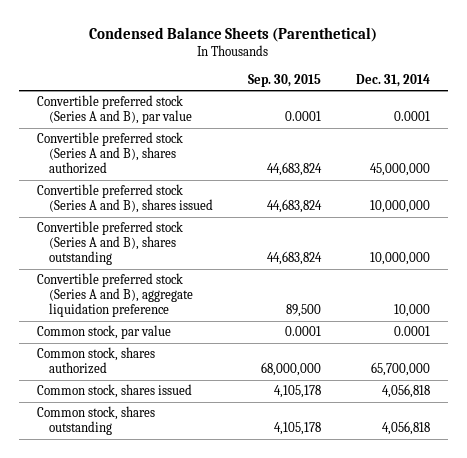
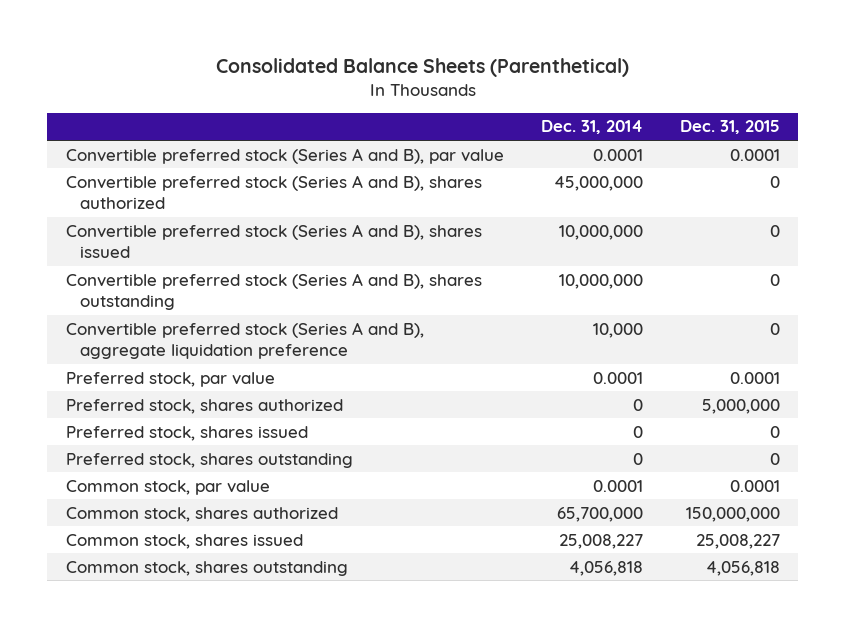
- Condensed Balance Sheets (Parenthetical)
+ Consolidated Balance Sheets (Parenthetical)
- | Sep. 30, 2015 | Dec. 31, 2014
+ | Dec. 31, 2014 | Dec. 31, 2015
+ Preferred stock, par value | 0.0001 | 0.0001
+ Preferred stock, shares authorized | 0 | 5,000,000
+ Preferred stock, shares issued | 0 | 0
+ Preferred stock, shares outstanding | 0 | 0
- Common stock, shares issued | 4,105,178 | 4,056,818
+ Common stock, shares issued | 25,008,227 | 25,008,227

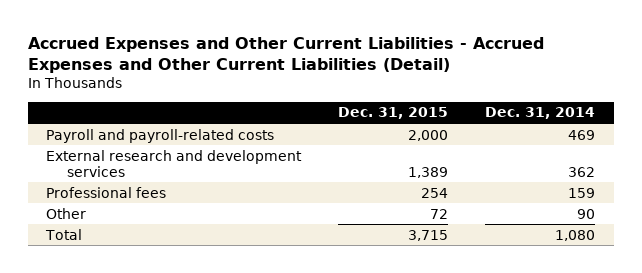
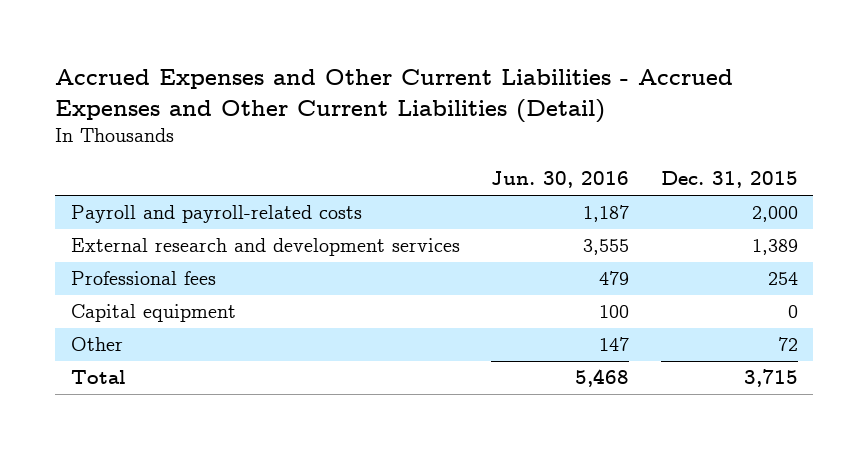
- | Dec. 31, 2015 | Dec. 31, 2014
+ | Jun. 30, 2016 | Dec. 31, 2015
+ Capital equipment | 100 | 0

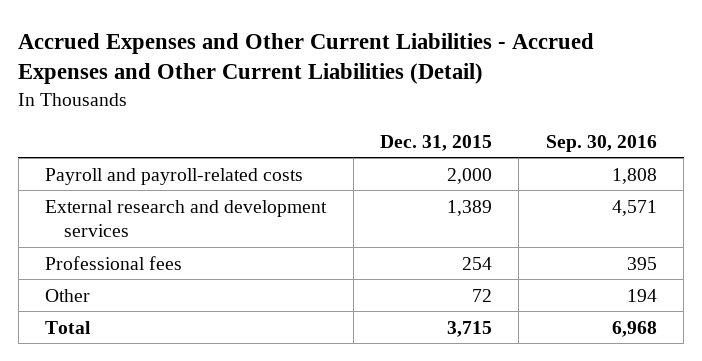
- | Jun. 30, 2016 | Dec. 31, 2015
+ | Dec. 31, 2015 | Sep. 30, 2016
- Capital equipment | 100 | 0

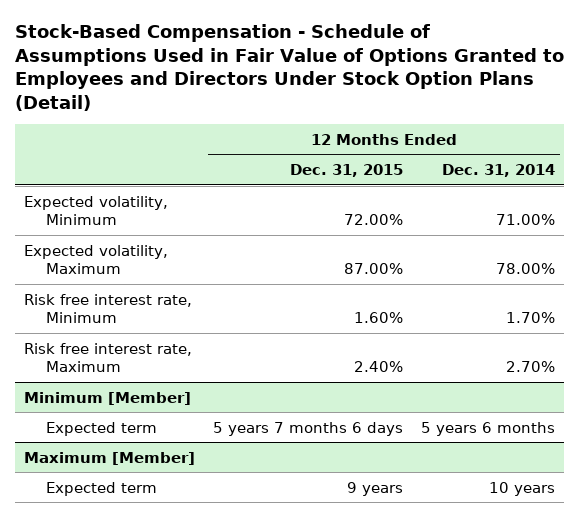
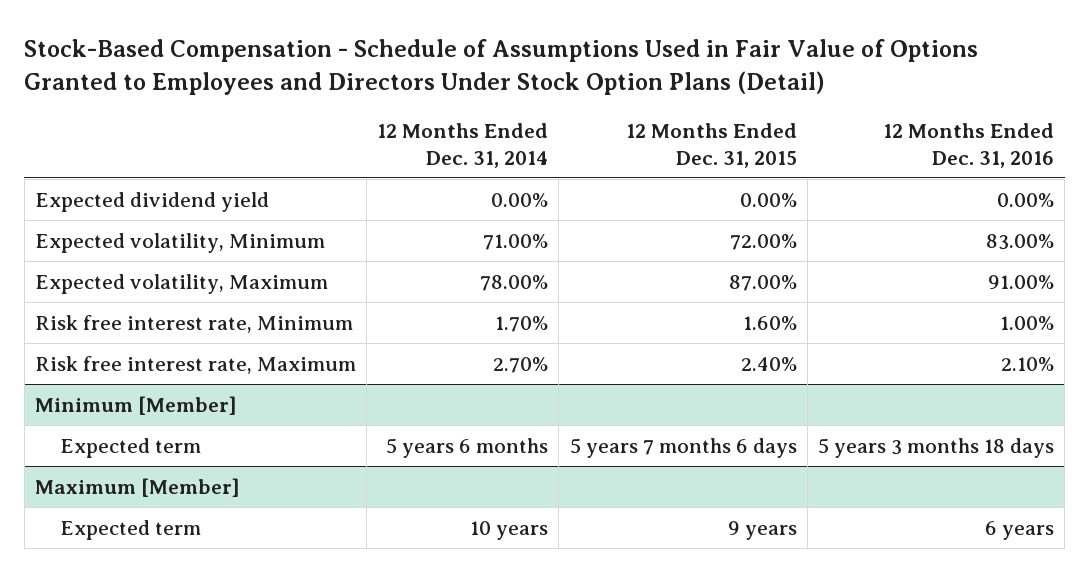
- | 12 Months Ended Dec. 31, 2015 | 12 Months Ended Dec. 31, 2014
+ | 12 Months Ended Dec. 31, 2014 | 12 Months Ended Dec. 31, 2015 | 12 Months Ended Dec. 31, 2016
+ Expected dividend yield | 0.00% | 0.00% | 0.00%

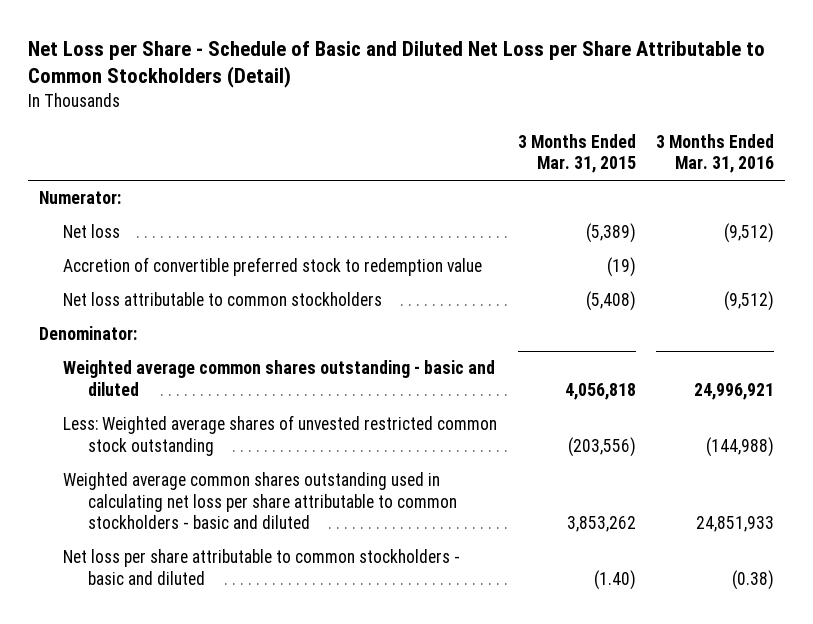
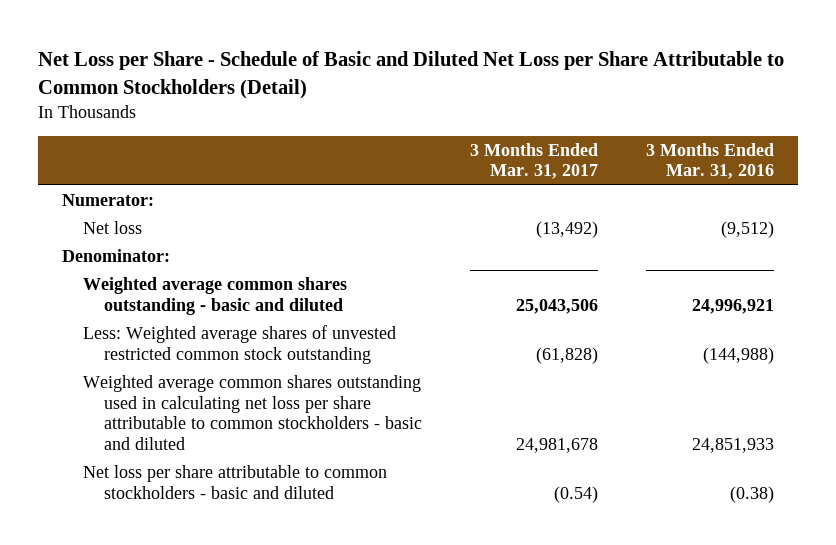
- | 3 Months Ended Mar. 31, 2015 | 3 Months Ended Mar. 31, 2016
+ | 3 Months Ended Mar. 31, 2017 | 3 Months Ended Mar. 31, 2016
- Accretion of convertible preferred stock to redemption value | (19) |
- Net loss attributable to common stockholders | (5,408) | (9,512)

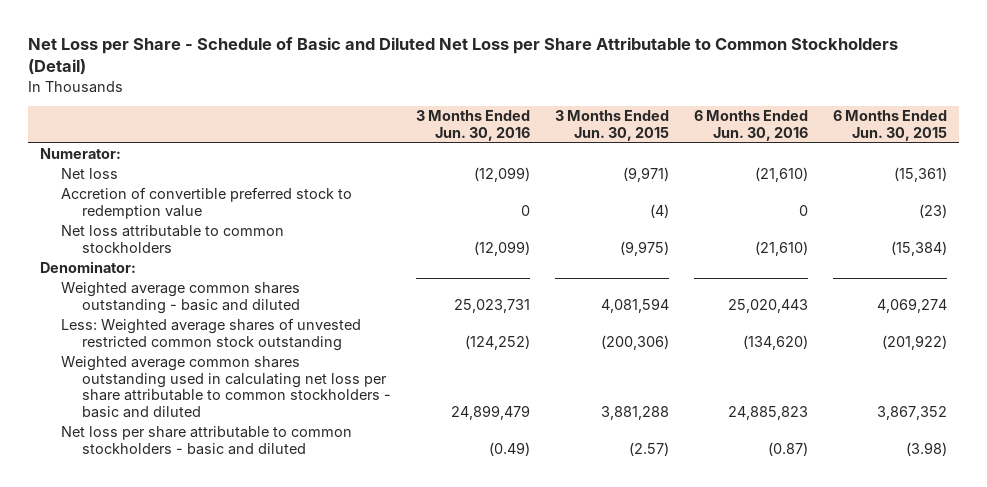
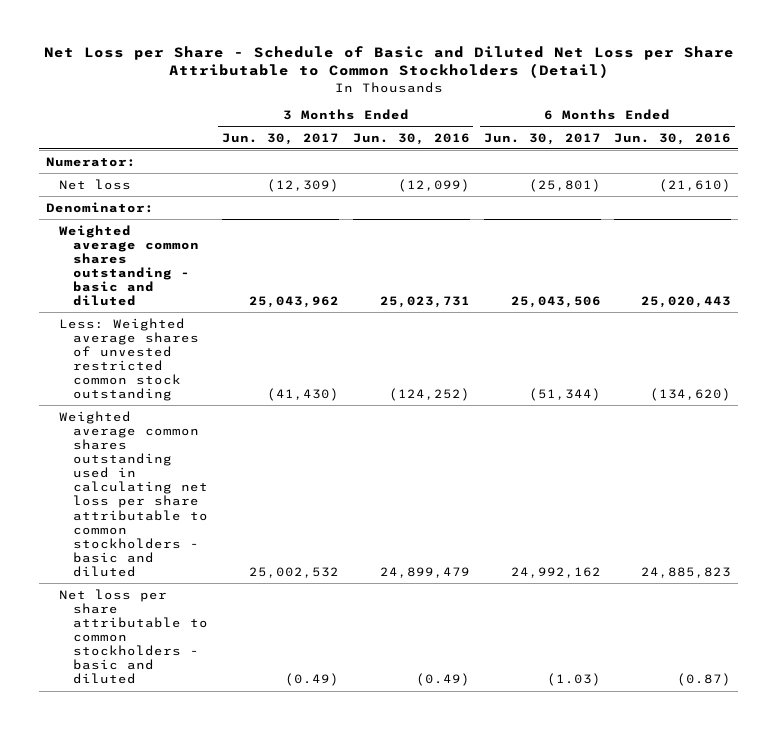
- | 3 Months Ended Jun. 30, 2016 | 3 Months Ended Jun. 30, 2015 | 6 Months Ended Jun. 30, 2016 | 6 Months Ended Jun. 30, 2015
+ | 3 Months Ended Jun. 30, 2017 | 3 Months Ended Jun. 30, 2016 | 6 Months Ended Jun. 30, 2017 | 6 Months Ended Jun. 30, 2016
- Accretion of convertible preferred stock to redemption value | 0 | (4) | 0 | (23)
- Net loss attributable to common stockholders | (12,099) | (9,975) | (21,610) | (15,384)

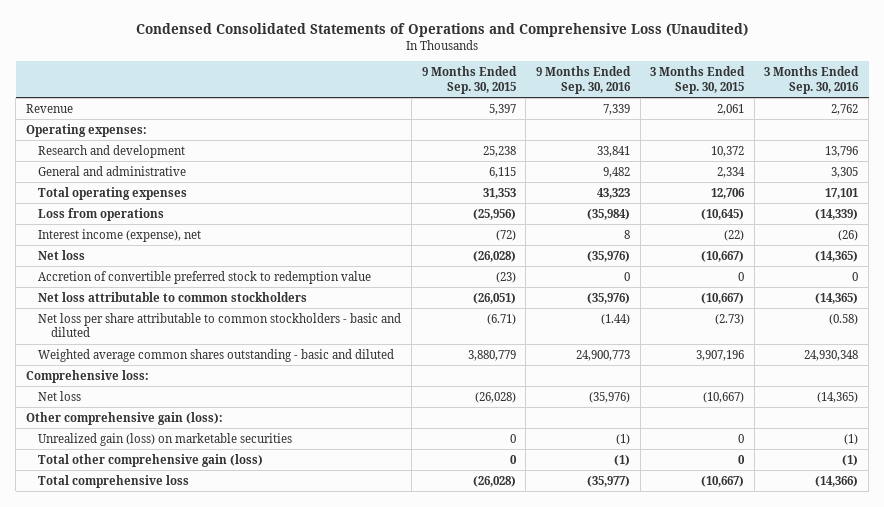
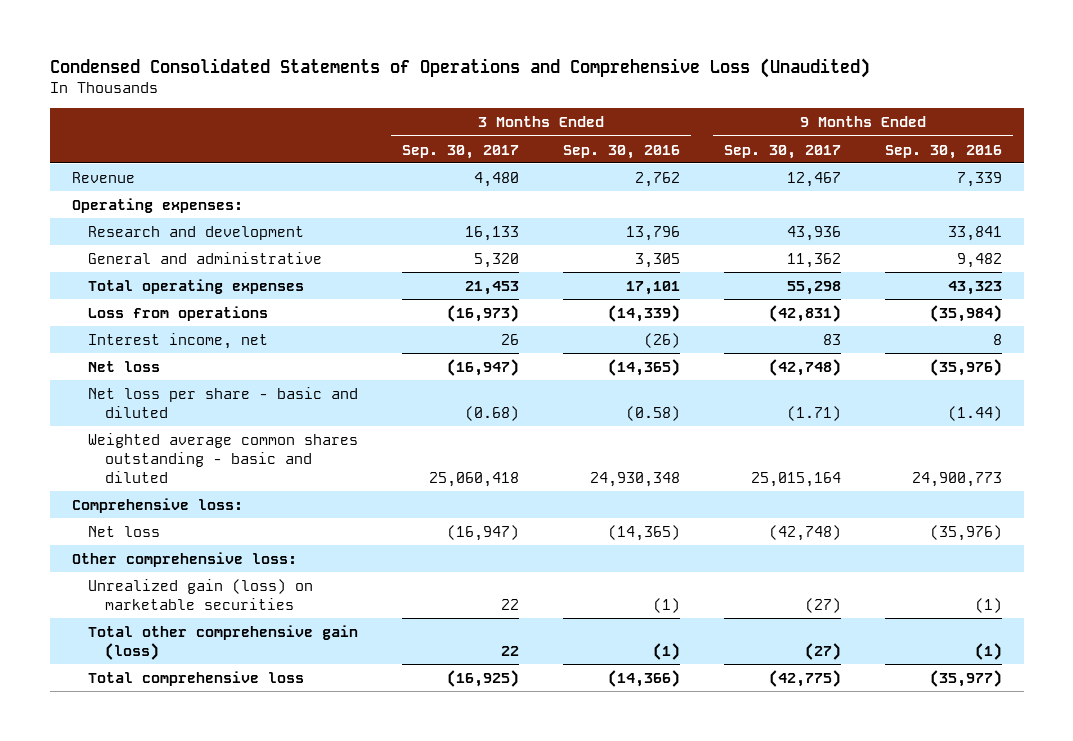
- | 9 Months Ended Sep. 30, 2015 | 9 Months Ended Sep. 30, 2016 | 3 Months Ended Sep. 30, 2015 | 3 Months Ended Sep. 30, 2016
+ | 3 Months Ended Sep. 30, 2017 | 3 Months Ended Sep. 30, 2016 | 9 Months Ended Sep. 30, 2017 | 9 Months Ended Sep. 30, 2016
- Interest income (expense), net | (72) | 8 | (22) | (26)
+ Interest income, net | 26 | (26) | 83 | 8
- Accretion of convertible preferred stock to redemption value | (23) | 0 | 0 | 0
- Net loss attributable to common stockholders | (26,051) | (35,976) | (10,667) | (14,365)
- Net loss per share attributable to common stockholders - basic and diluted | (6.71) | (1.44) | (2.73) | (0.58)
+ Net loss per share - basic and diluted | (0.68) | (0.58) | (1.71) | (1.44)
- Other comprehensive gain (loss):
+ Other comprehensive loss:

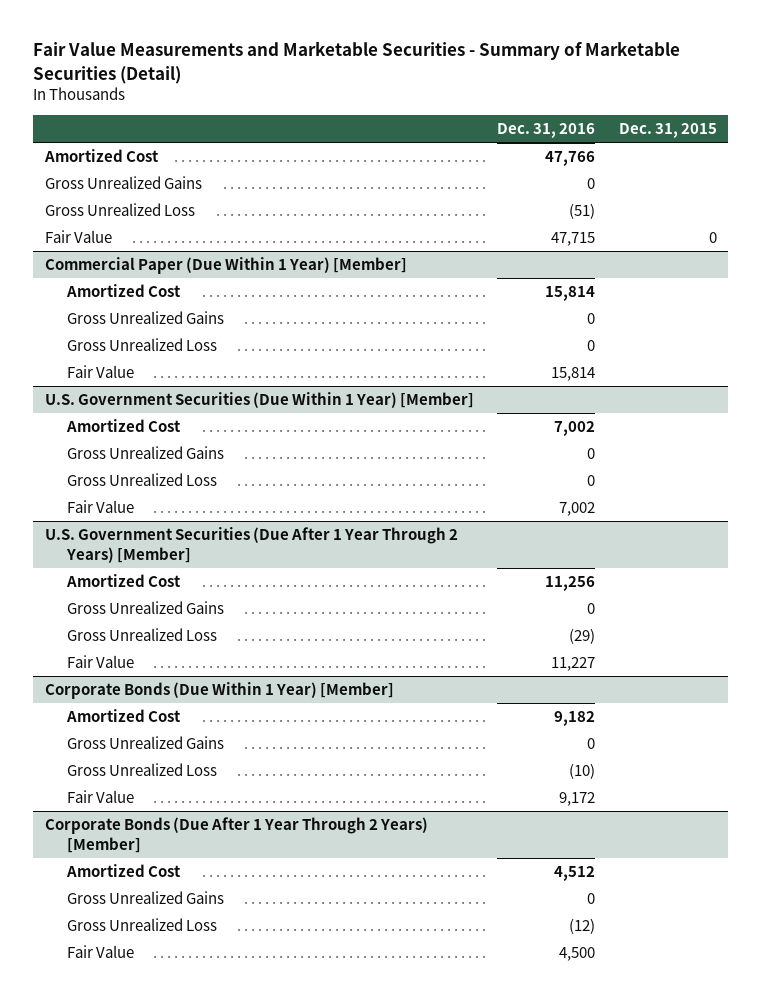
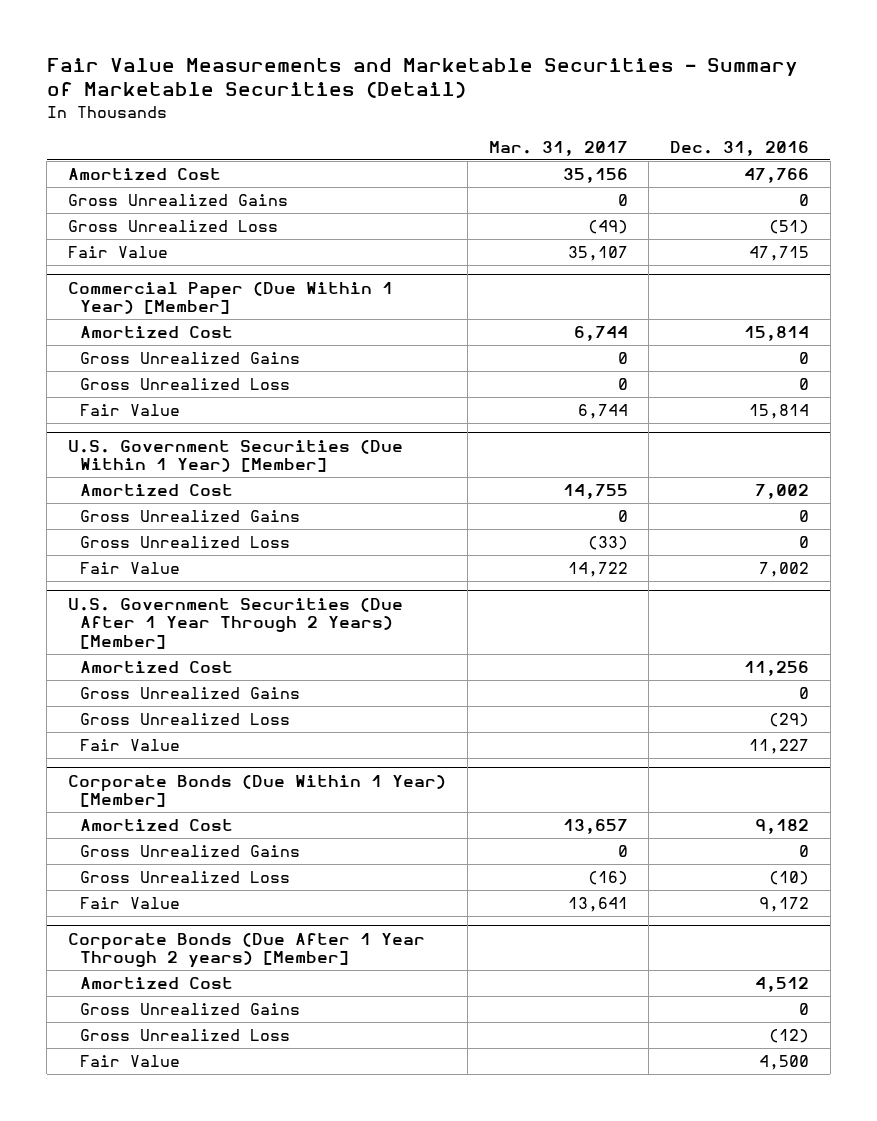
- | Dec. 31, 2016 | Dec. 31, 2015
+ | Mar. 31, 2017 | Dec. 31, 2016
- Corporate Bonds (Due After 1 Year Through 2 Years) [Member]
+ Corporate Bonds (Due After 1 Year Through 2 years) [Member]

